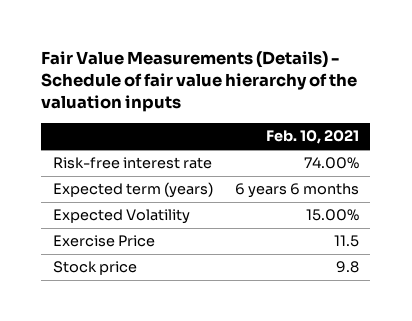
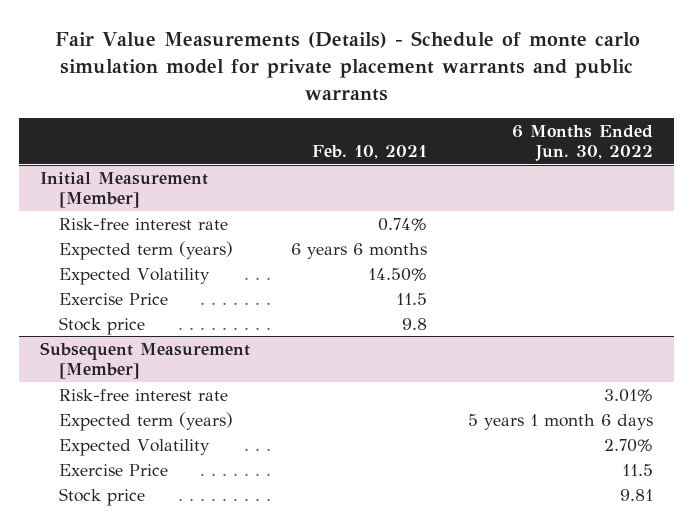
- Fair Value Measurements (Details) - Schedule of fair value hierarchy of the valuation inputs
+ Fair Value Measurements (Details) - Schedule of monte carlo simulation model for private placement warrants and public warrants
- | Feb. 10, 2021
+ | Feb. 10, 2021 | 6 Months Ended Jun. 30, 2022
- Risk-free interest rate | 74.00%
+ Initial Measurement [Member]
+ Risk-free interest rate | 0.74% |
- Expected Volatility | 15.00%
+ Expected Volatility | 14.50% |
+ Subsequent Measurement [Member]
+ Risk-free interest rate | | 3.01%
+ Expected term (years) | | 5 years 1 month 6 days
+ Expected Volatility | | 2.70%
+ Exercise Price | | 11.5
+ Stock price | | 9.81

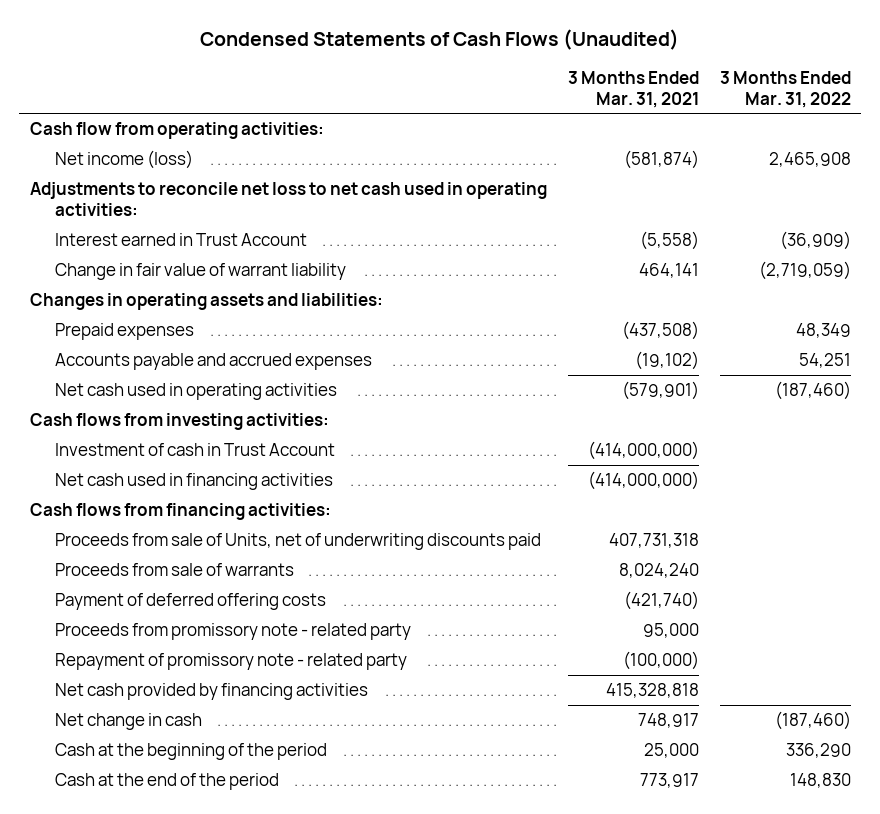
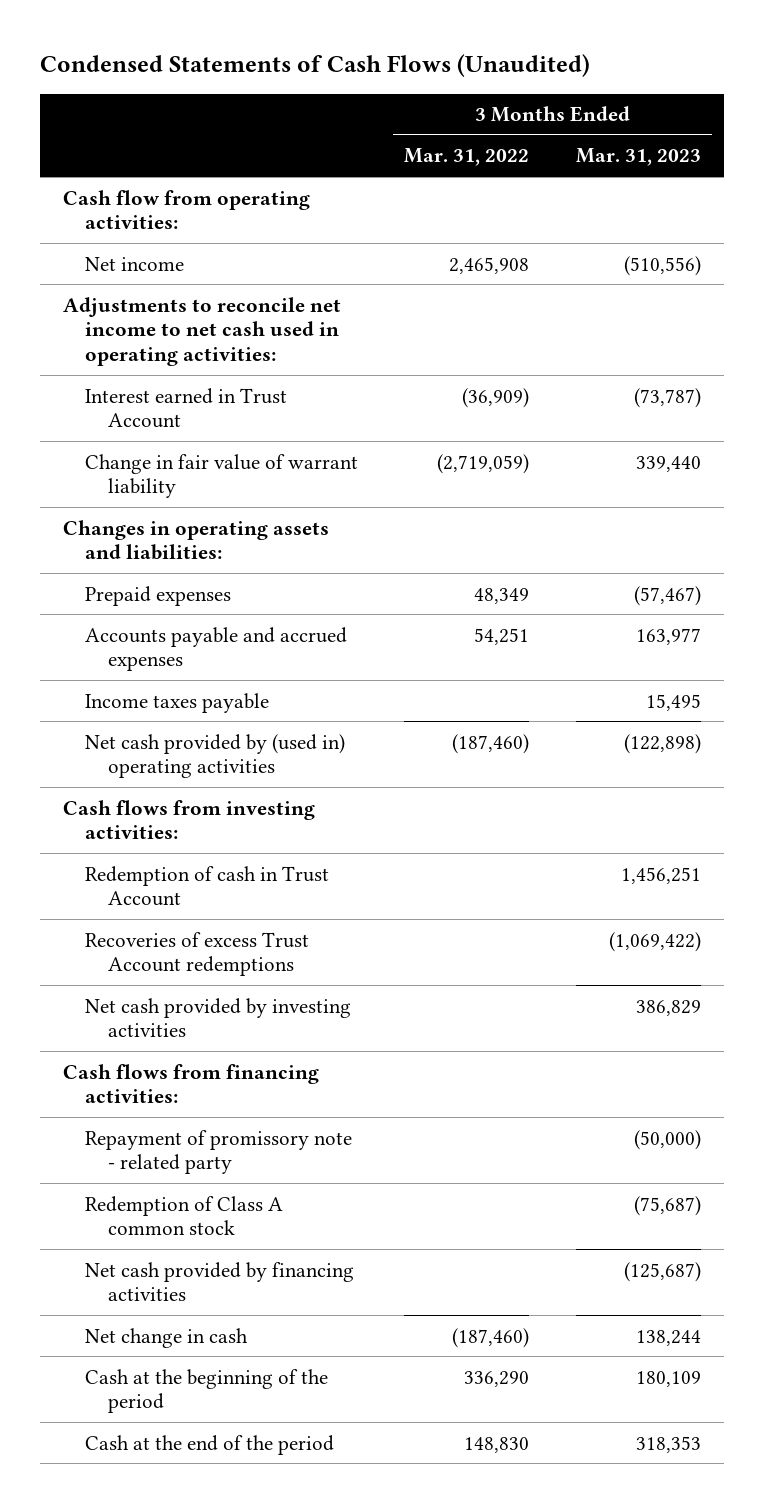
- | 3 Months Ended Mar. 31, 2021 | 3 Months Ended Mar. 31, 2022
+ | 3 Months Ended Mar. 31, 2022 | 3 Months Ended Mar. 31, 2023
- Net income (loss) | (581,874) | 2,465,908
- Adjustments to reconcile net loss to net cash used in operating activities:
+ Net income | 2,465,908 | (510,556)
+ Adjustments to reconcile net income to net cash used in operating activities:
- Net cash used in operating activities | (579,901) | (187,460)
+ Income taxes payable | | 15,495
+ Net cash provided by (used in) operating activities | (187,460) | (122,898)
- Investment of cash in Trust Account | (414,000,000) |
- Net cash used in financing activities | (414,000,000) |
+ Redemption of cash in Trust Account | | 1,456,251
+ Recoveries of excess Trust Account redemptions | | (1,069,422)
+ Net cash provided by investing activities | | 386,829
- Proceeds from sale of Units, net of underwriting discounts paid | 407,731,318 |
- Proceeds from sale of warrants | 8,024,240 |
- Payment of deferred offering costs | (421,740) |
- Proceeds from promissory note - related party | 95,000 |
+ Redemption of Class A common stock | | (75,687)

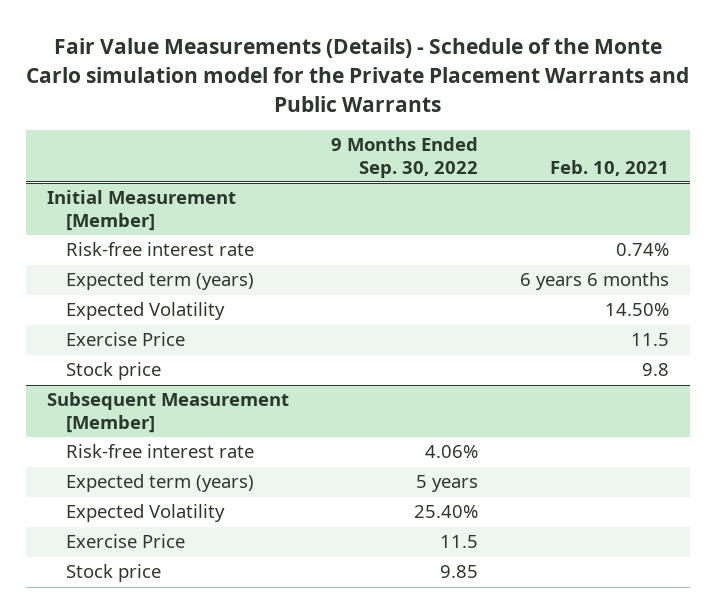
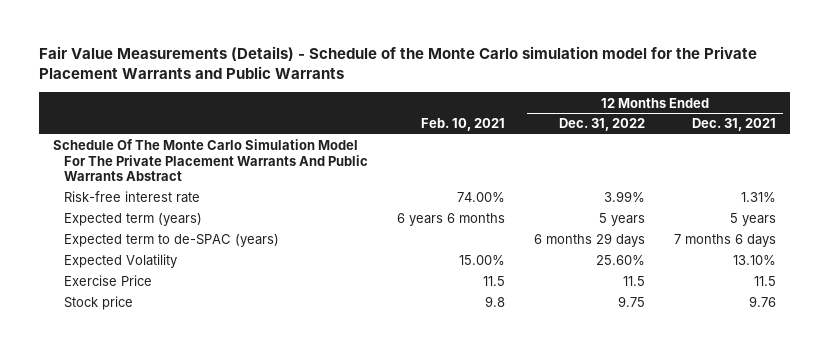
- | 9 Months Ended Sep. 30, 2022 | Feb. 10, 2021
+ | Feb. 10, 2021 | 12 Months Ended Dec. 31, 2022 | 12 Months Ended Dec. 31, 2021
- Initial Measurement [Member]
- Risk-free interest rate | | 0.74%
+ Schedule Of The Monte Carlo Simulation Model For The Private Placement Warrants And Public Warrants Abstract
+ Risk-free interest rate | 74.00% | 3.99% | 1.31%
- Expected Volatility | | 14.50%
+ Expected term to de-SPAC (years) | | 6 months 29 days | 7 months 6 days
+ Expected Volatility | 15.00% | 25.60% | 13.10%
- Subsequent Measurement [Member]
- Risk-free interest rate | 4.06% |
- Expected term (years) | 5 years |
- Expected Volatility | 25.40% |
- Exercise Price | 11.5 |
- Stock price | 9.85 |

